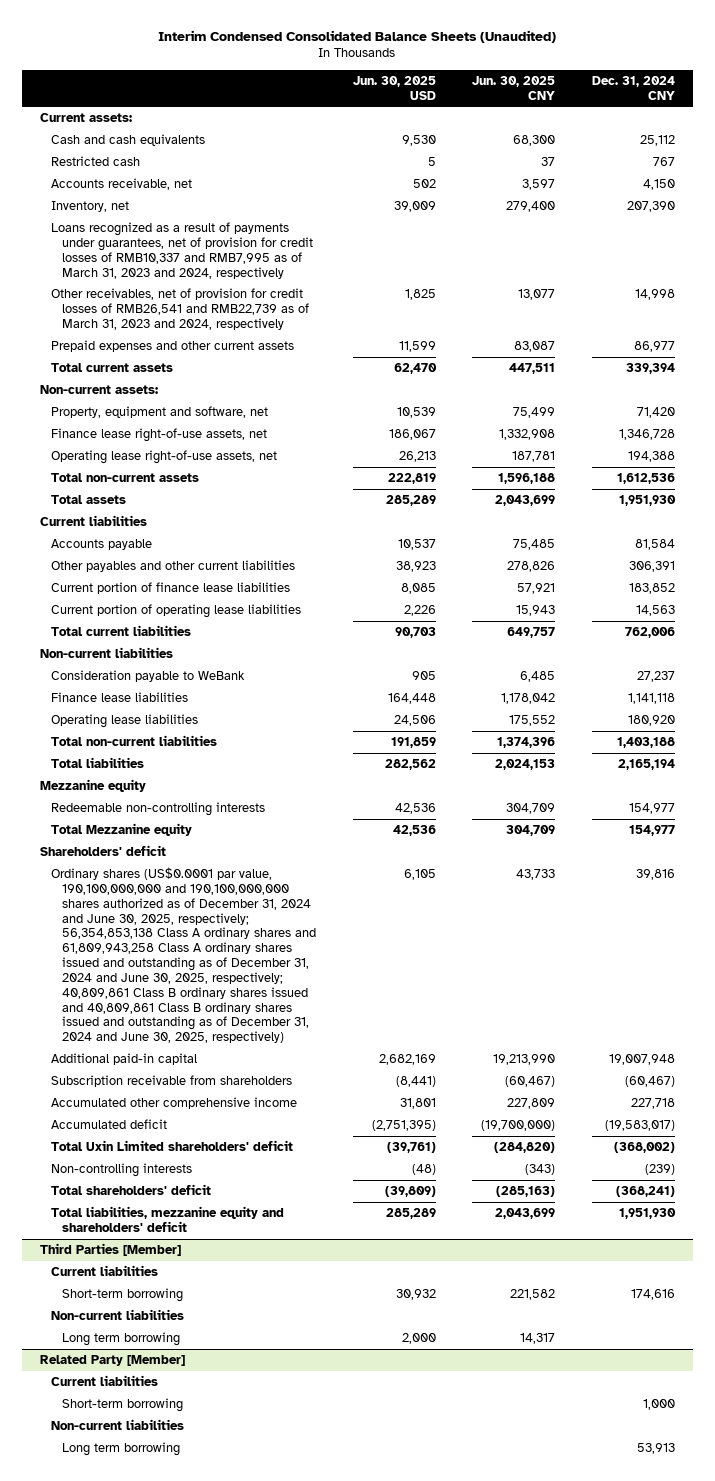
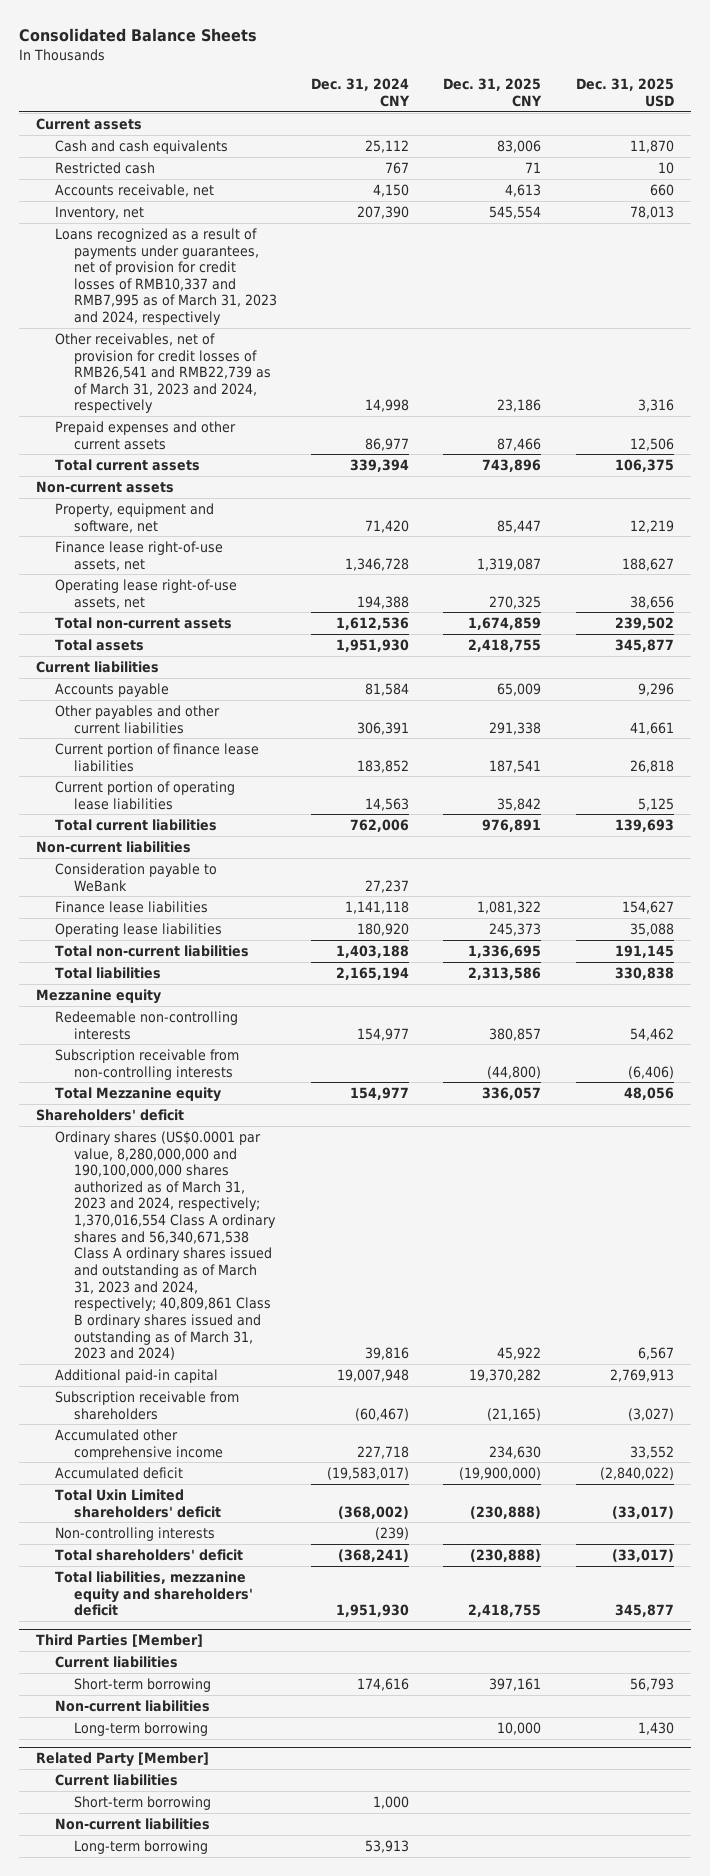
- Interim Condensed Consolidated Balance Sheets (Unaudited)
+ Consolidated Balance Sheets
- | Jun. 30, 2025 USD | Jun. 30, 2025 CNY | Dec. 31, 2024 CNY
+ | Dec. 31, 2024 CNY | Dec. 31, 2025 CNY | Dec. 31, 2025 USD
- Current assets:
+ Current assets
- Non-current assets:
+ Non-current assets
+ Subscription receivable from non-controlling interests | | (44,800) | (6,406)
- Ordinary shares (US$0.0001 par value, 190,100,000,000 and 190,100,000,000 shares authorized as of December 31, 2024 and June 30, 2025, respectively; 56,354,853,138 Class A ordinary shares and 61,809,943,258 Class A ordinary shares issued and outstanding as of December 31, 2024 and June 30, 2025, respectively; 40,809,861 Class B ordinary shares issued and 40,809,861 Class B ordinary shares issued and outstanding as of December 31, 2024 and June 30, 2025, respectively) | 6,105 | 43,733 | 39,816
+ Ordinary shares (US$0.0001 par value, 8,280,000,000 and 190,100,000,000 shares authorized as of March 31, 2023 and 2024, respectively; 1,370,016,554 Class A ordinary shares and 56,340,671,538 Class A ordinary shares issued and outstanding as of March 31, 2023 and 2024, respectively; 40,809,861 Class B ordinary shares issued and outstanding as of March 31, 2023 and 2024) | 39,816 | 45,922 | 6,567
@ Third Parties [Member]
- Long term borrowing | 2,000 | 14,317 |
+ Long-term borrowing | | 10,000 | 1,430
@ Related Party [Member]
- Long term borrowing | | | 53,913
+ Long-term borrowing | 53,913 | |

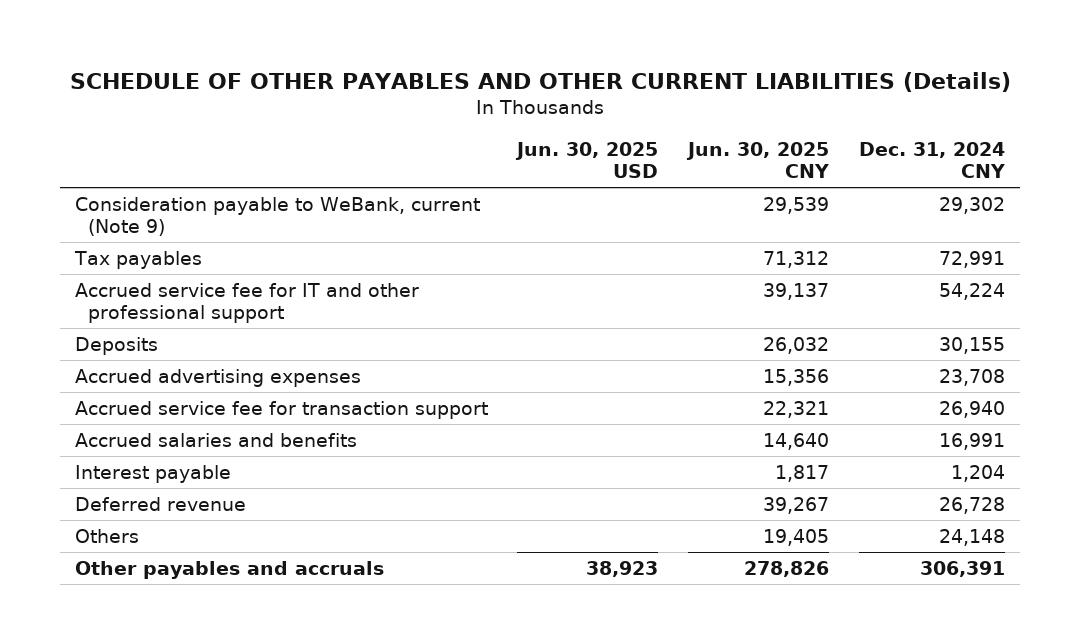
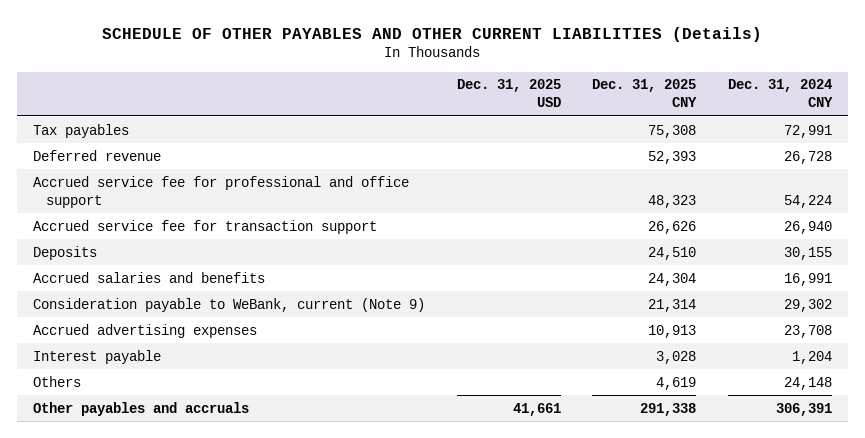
- | Jun. 30, 2025 USD | Jun. 30, 2025 CNY | Dec. 31, 2024 CNY
+ | Dec. 31, 2025 USD | Dec. 31, 2025 CNY | Dec. 31, 2024 CNY
- Accrued service fee for IT and other professional support | | 39,137 | 54,224
moved up: Deferred revenue | | 52,393 | 26,728
+ Accrued service fee for professional and office support | | 48,323 | 54,224
moved down: Deposits | | 24,510 | 30,155
moved down: Consideration payable to WeBank, current (Note 9) | | 21,314 | 29,302
moved down: Accrued advertising expenses | | 10,913 | 23,708

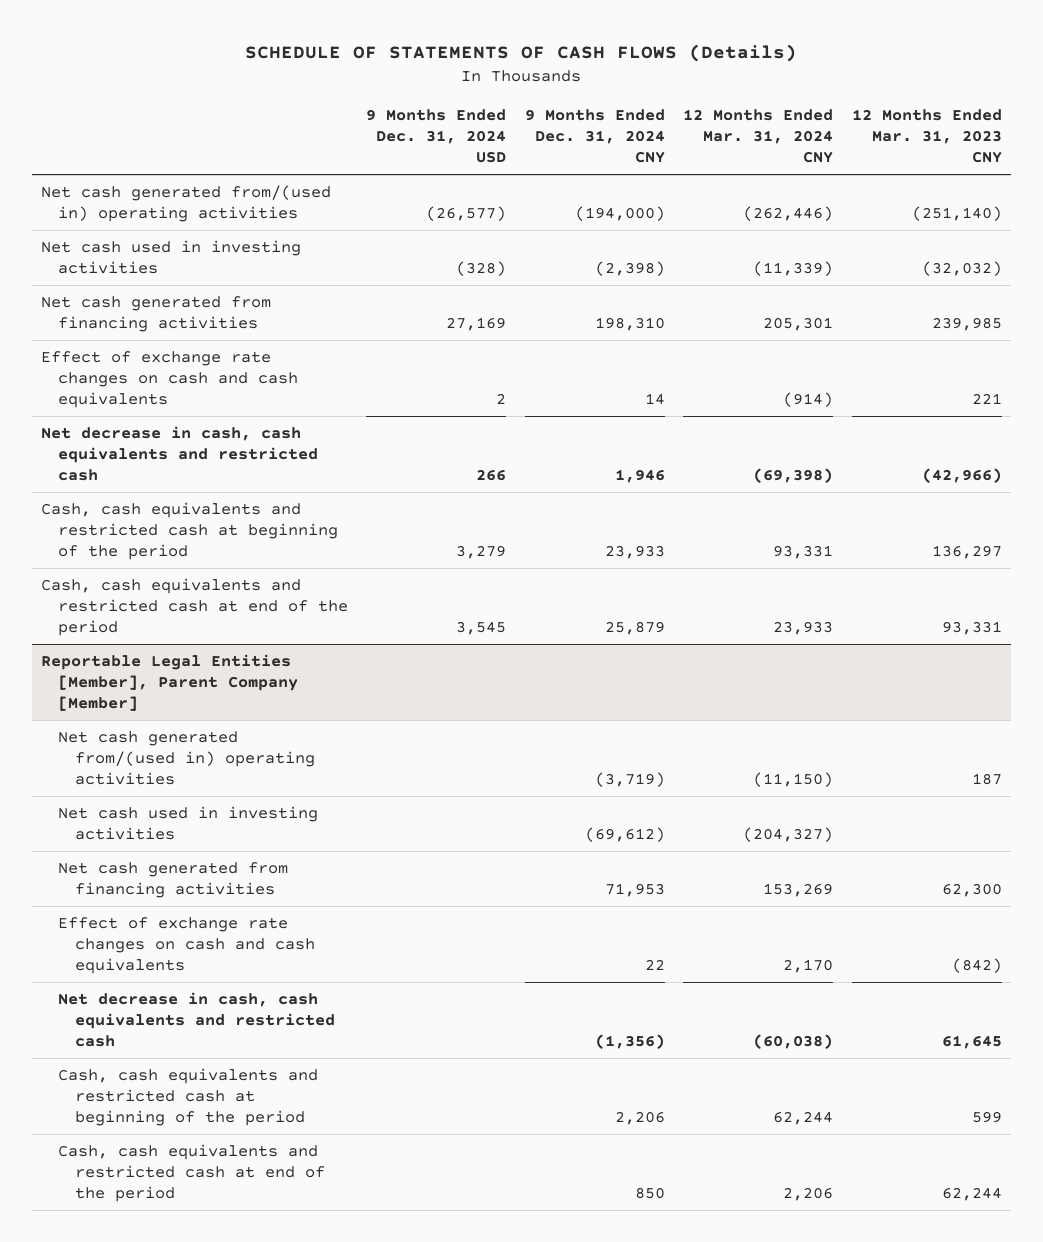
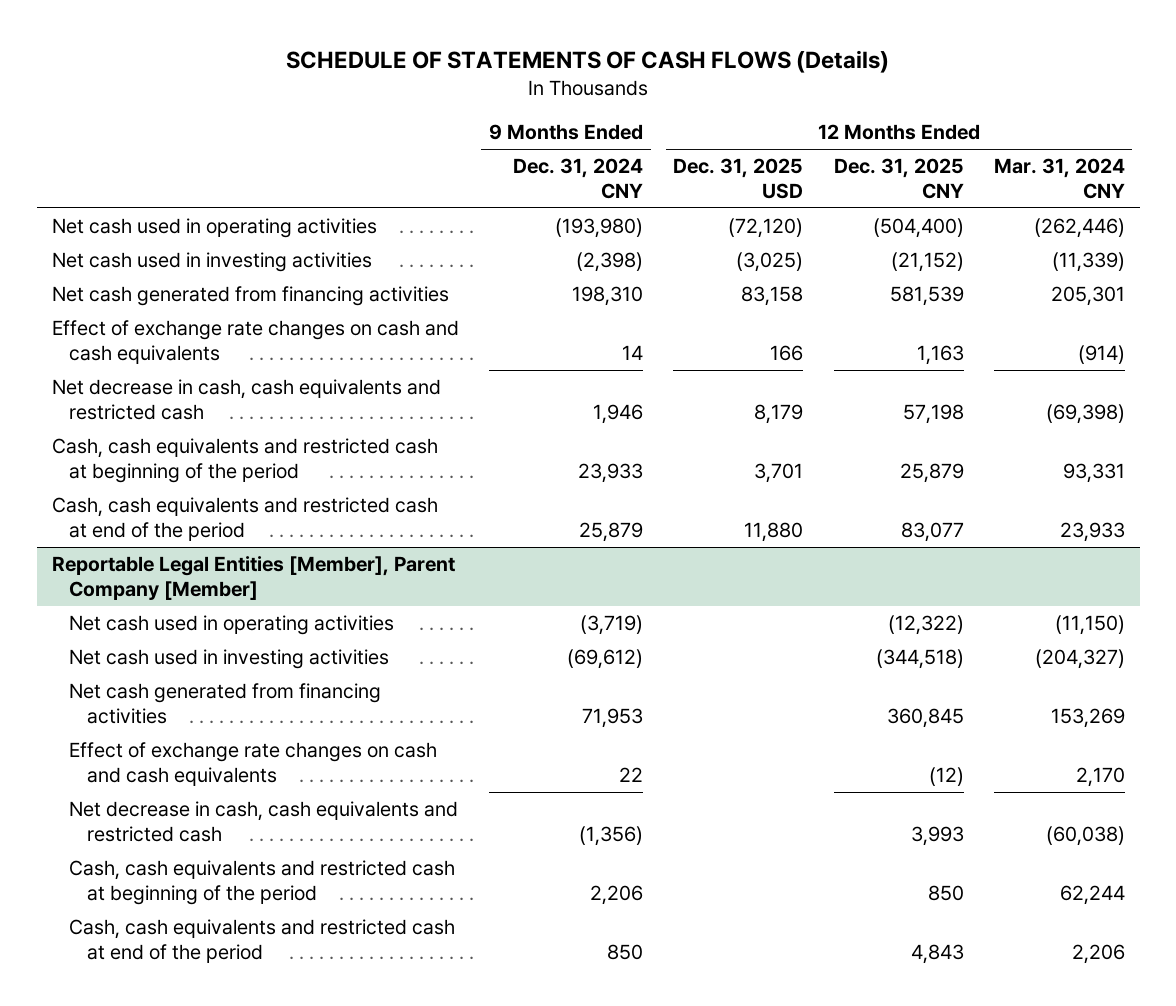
- | 9 Months Ended Dec. 31, 2024 USD | 9 Months Ended Dec. 31, 2024 CNY | 12 Months Ended Mar. 31, 2024 CNY | 12 Months Ended Mar. 31, 2023 CNY
+ | 9 Months Ended Dec. 31, 2024 CNY | 12 Months Ended Dec. 31, 2025 USD | 12 Months Ended Dec. 31, 2025 CNY | 12 Months Ended Mar. 31, 2024 CNY
- Net cash generated from/(used in) operating activities | (26,577) | (194,000) | (262,446) | (251,140)
+ Net cash used in operating activities | (193,980) | (72,120) | (504,400) | (262,446)
@ Reportable Legal Entities [Member], Parent Company [Member]
- Net cash generated from/(used in) operating activities | | (3,719) | (11,150) | 187
+ Net cash used in operating activities | (3,719) | | (12,322) | (11,150)

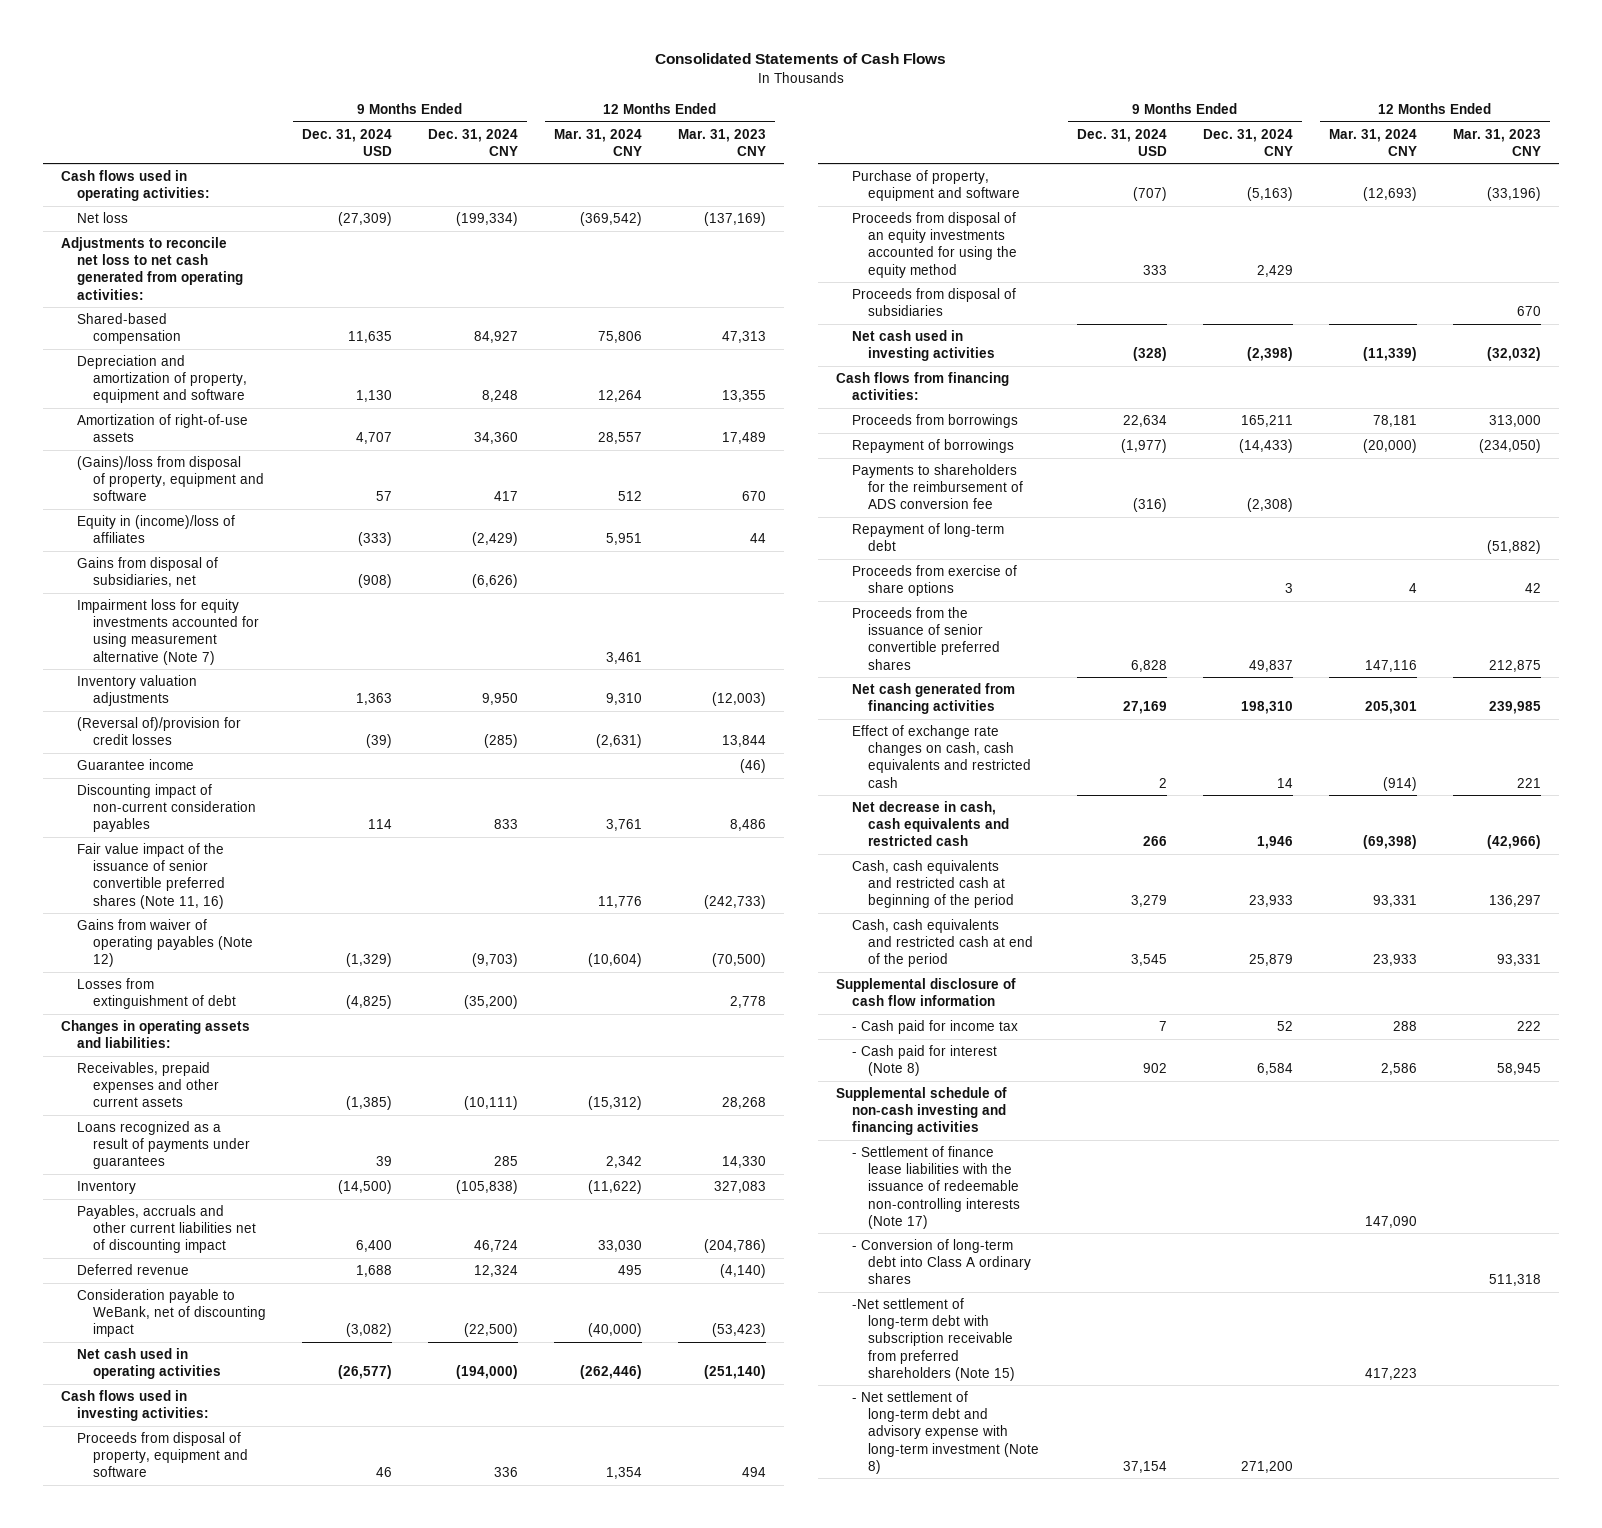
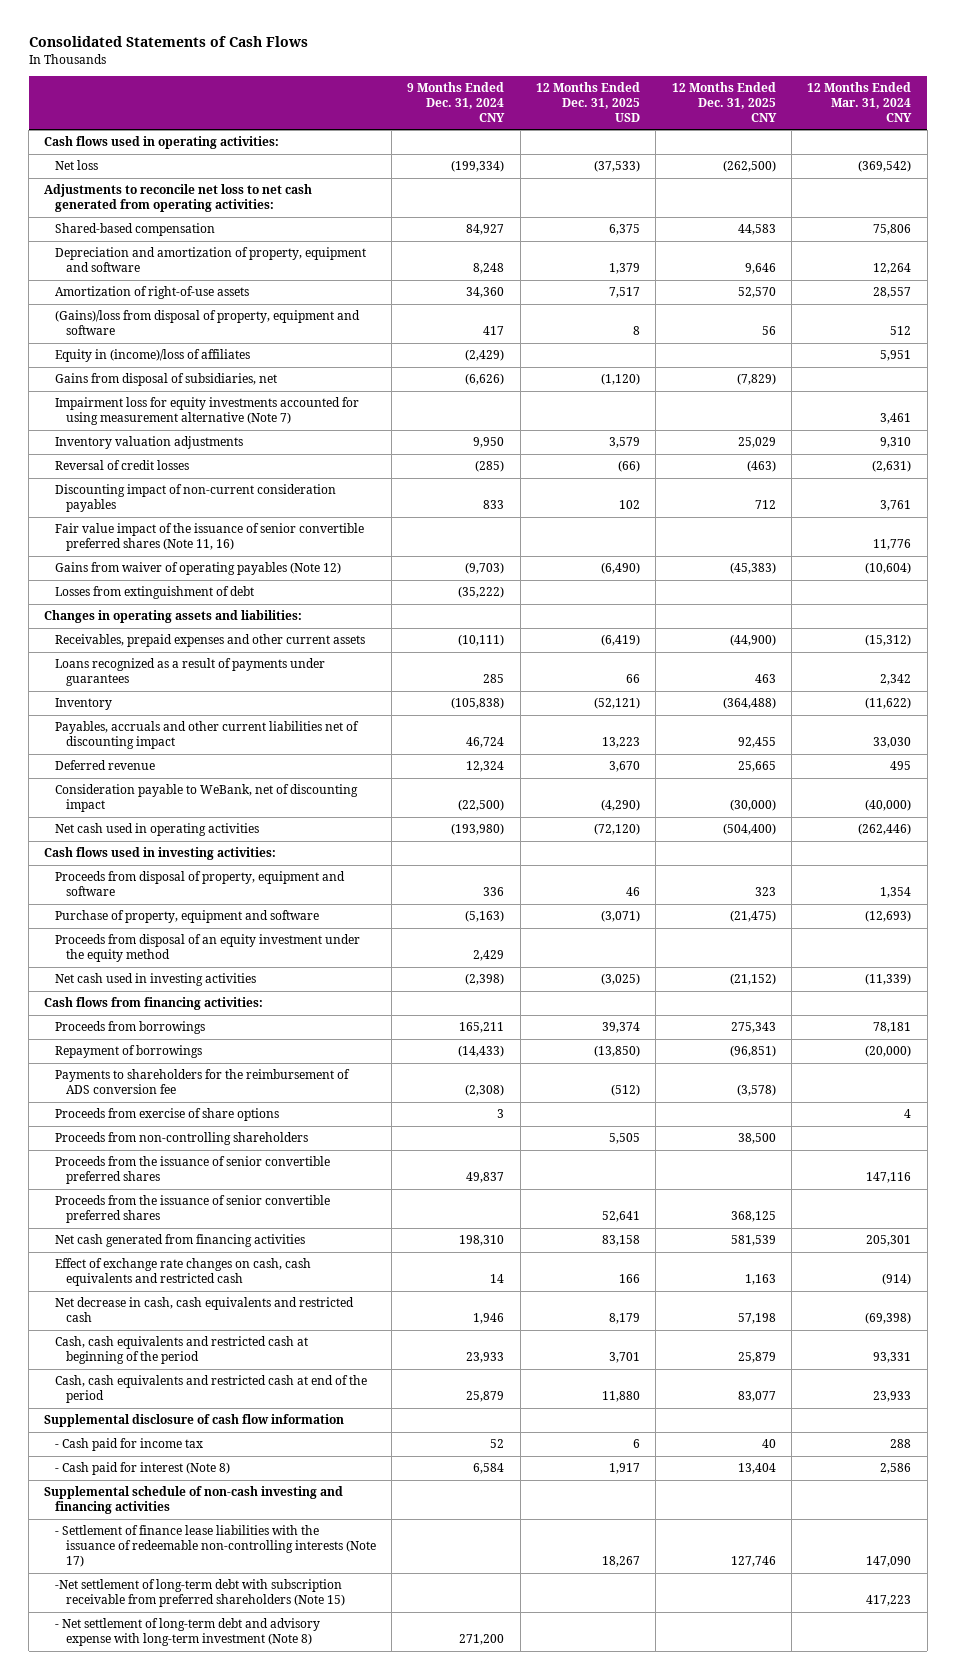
- | 9 Months Ended Dec. 31, 2024 USD | 9 Months Ended Dec. 31, 2024 CNY | 12 Months Ended Mar. 31, 2024 CNY | 12 Months Ended Mar. 31, 2023 CNY
+ | 9 Months Ended Dec. 31, 2024 CNY | 12 Months Ended Dec. 31, 2025 USD | 12 Months Ended Dec. 31, 2025 CNY | 12 Months Ended Mar. 31, 2024 CNY
- (Reversal of)/provision for credit losses | (39) | (285) | (2,631) | 13,844
- Guarantee income | | | | (46)
+ Reversal of credit losses | (285) | (66) | (463) | (2,631)
- Losses from extinguishment of debt | (4,825) | (35,200) | | 2,778
+ Losses from extinguishment of debt | (35,222) | | |
- Net cash used in operating activities | (26,577) | (194,000) | (262,446) | (251,140)
+ Net cash used in operating activities | (193,980) | (72,120) | (504,400) | (262,446)
- Proceeds from disposal of an equity investments accounted for using the equity method | 333 | 2,429 | |
- Proceeds from disposal of subsidiaries | | | | 670
+ Proceeds from disposal of an equity investment under the equity method | 2,429 | | |
- Repayment of long-term debt | | | | (51,882)
+ Proceeds from non-controlling shareholders | | 5,505 | 38,500 |
+ Proceeds from the issuance of senior convertible preferred shares | | 52,641 | 368,125 |
- - Conversion of long-term debt into Class A ordinary shares | | | | 511,318

